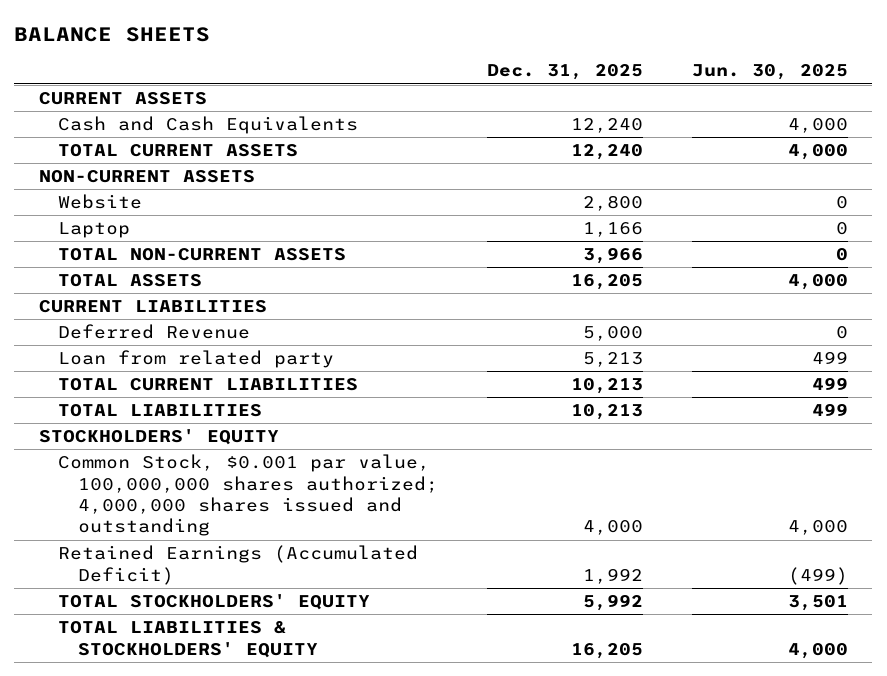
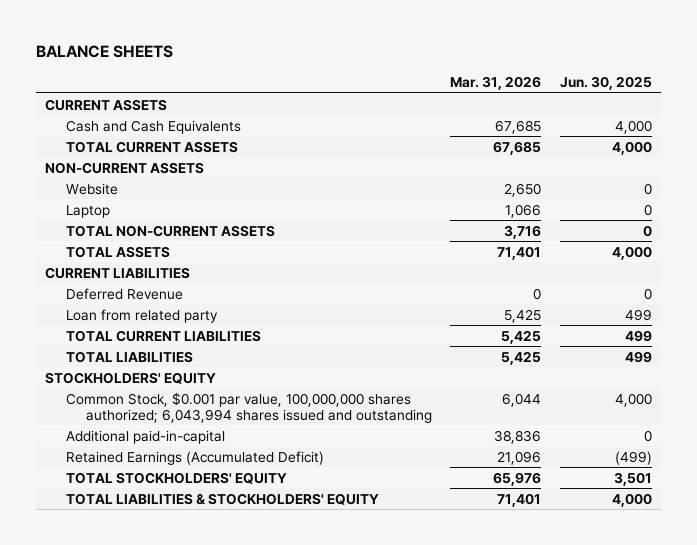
- | Dec. 31, 2025 | Jun. 30, 2025
+ | Mar. 31, 2026 | Jun. 30, 2025
- Common Stock, $0.001 par value, 100,000,000 shares authorized; 4,000,000 shares issued and outstanding | 4,000 | 4,000
+ Common Stock, $0.001 par value, 100,000,000 shares authorized; 6,043,994 shares issued and outstanding | 6,044 | 4,000
+ Additional paid-in-capital | 38,836 | 0

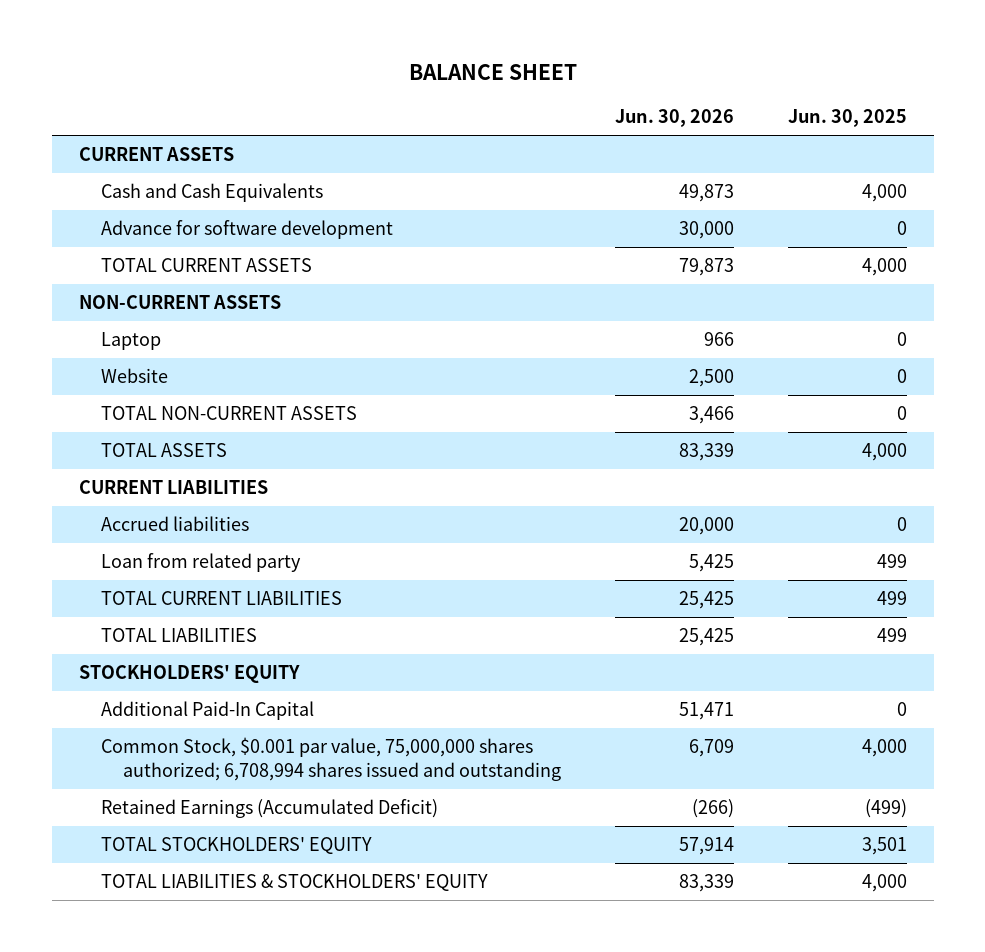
- BALANCE SHEETS
+ BALANCE SHEET
- | Mar. 31, 2026 | Jun. 30, 2025
+ | Jun. 30, 2026 | Jun. 30, 2025
+ Advance for software development | 30,000 | 0
moved down: Website | 2,500 | 0
- Deferred Revenue | 0 | 0
+ Accrued liabilities | 20,000 | 0
- Common Stock, $0.001 par value, 100,000,000 shares authorized; 6,043,994 shares issued and outstanding | 6,044 | 4,000
- Additional paid-in-capital | 38,836 | 0
+ Additional Paid-In Capital | 51,471 | 0
+ Common Stock, $0.001 par value, 75,000,000 shares authorized; 6,708,994 shares issued and outstanding | 6,709 | 4,000

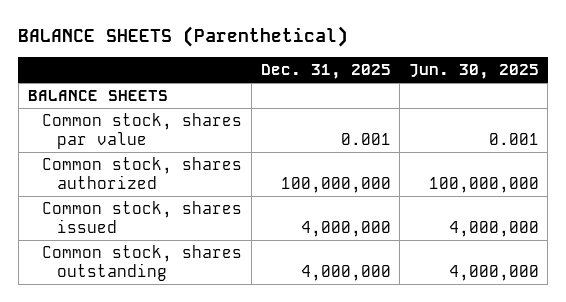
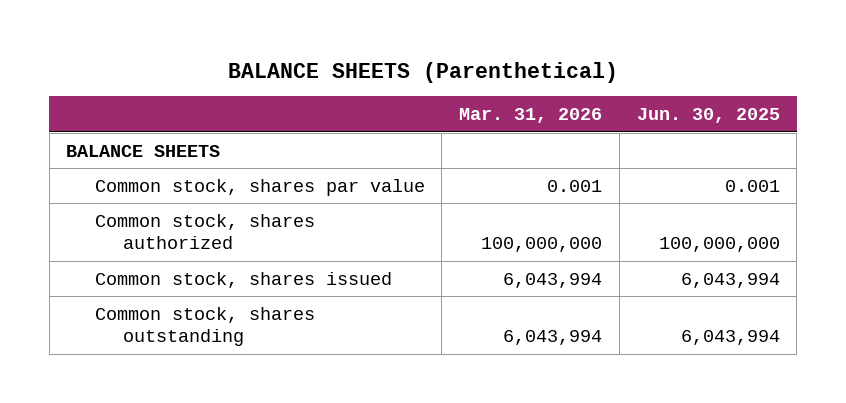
- | Dec. 31, 2025 | Jun. 30, 2025
+ | Mar. 31, 2026 | Jun. 30, 2025
- Common stock, shares issued | 4,000,000 | 4,000,000
- Common stock, shares outstanding | 4,000,000 | 4,000,000
+ Common stock, shares issued | 6,043,994 | 6,043,994
+ Common stock, shares outstanding | 6,043,994 | 6,043,994

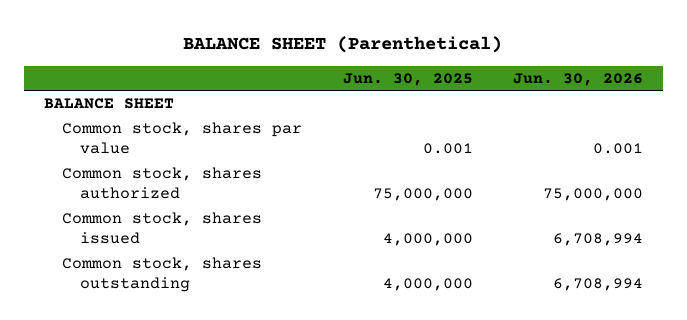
- BALANCE SHEETS (Parenthetical)
+ BALANCE SHEET (Parenthetical)
- | Mar. 31, 2026 | Jun. 30, 2025
+ | Jun. 30, 2025 | Jun. 30, 2026
- BALANCE SHEETS
+ BALANCE SHEET
- Common stock, shares authorized | 100,000,000 | 100,000,000
- Common stock, shares issued | 6,043,994 | 6,043,994
- Common stock, shares outstanding | 6,043,994 | 6,043,994
+ Common stock, shares authorized | 75,000,000 | 75,000,000
+ Common stock, shares issued | 4,000,000 | 6,708,994
+ Common stock, shares outstanding | 4,000,000 | 6,708,994

